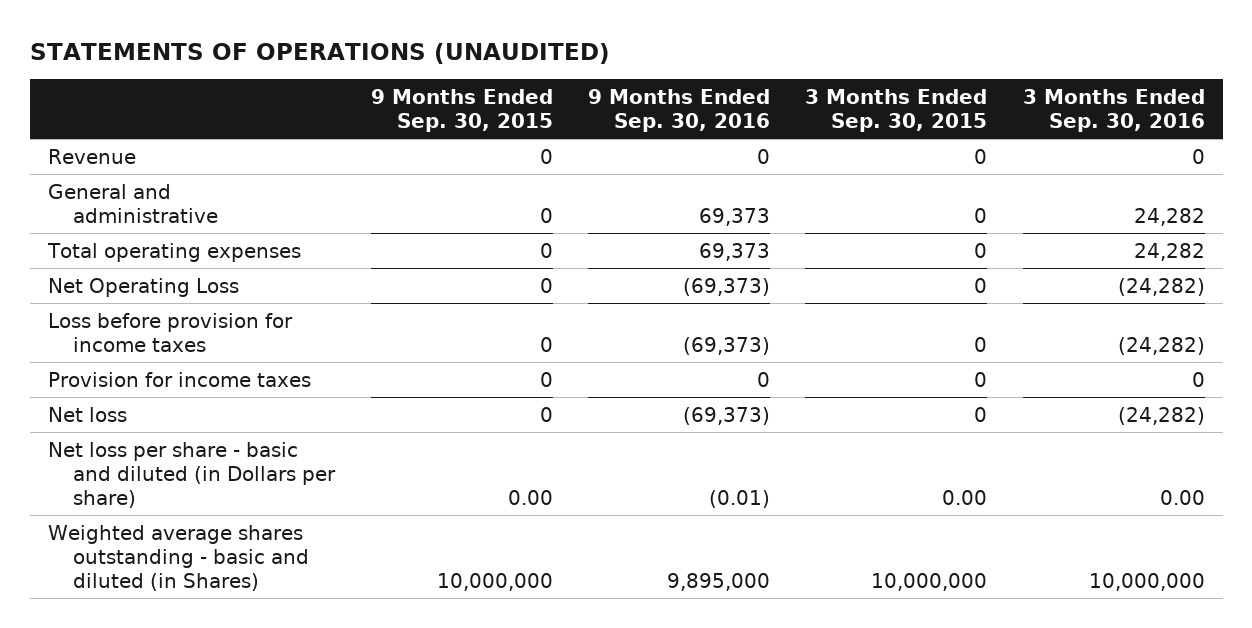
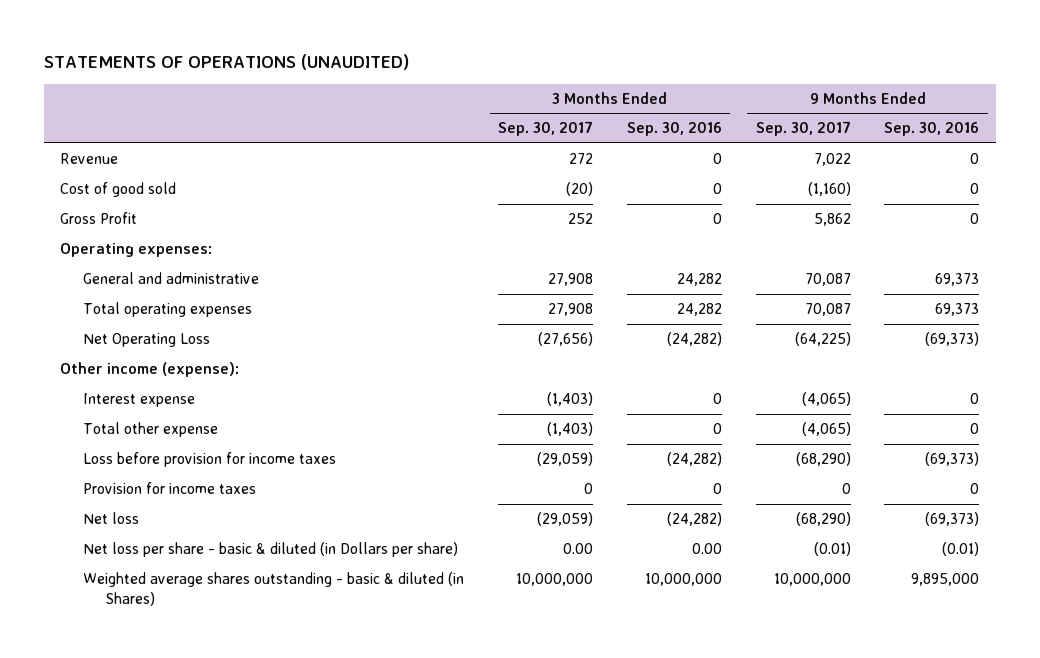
- | 9 Months Ended Sep. 30, 2015 | 9 Months Ended Sep. 30, 2016 | 3 Months Ended Sep. 30, 2015 | 3 Months Ended Sep. 30, 2016
+ | 3 Months Ended Sep. 30, 2017 | 3 Months Ended Sep. 30, 2016 | 9 Months Ended Sep. 30, 2017 | 9 Months Ended Sep. 30, 2016
+ Cost of good sold | (20) | 0 | (1,160) | 0
+ Gross Profit | 252 | 0 | 5,862 | 0
+ Operating expenses:
+ Other income (expense):
+ Interest expense | (1,403) | 0 | (4,065) | 0
+ Total other expense | (1,403) | 0 | (4,065) | 0
- Net loss per share - basic and diluted (in Dollars per share) | 0.00 | (0.01) | 0.00 | 0.00
- Weighted average shares outstanding - basic and diluted (in Shares) | 10,000,000 | 9,895,000 | 10,000,000 | 10,000,000
+ Net loss per share - basic & diluted (in Dollars per share) | 0.00 | 0.00 | (0.01) | (0.01)
+ Weighted average shares outstanding - basic & diluted (in Shares) | 10,000,000 | 10,000,000 | 10,000,000 | 9,895,000

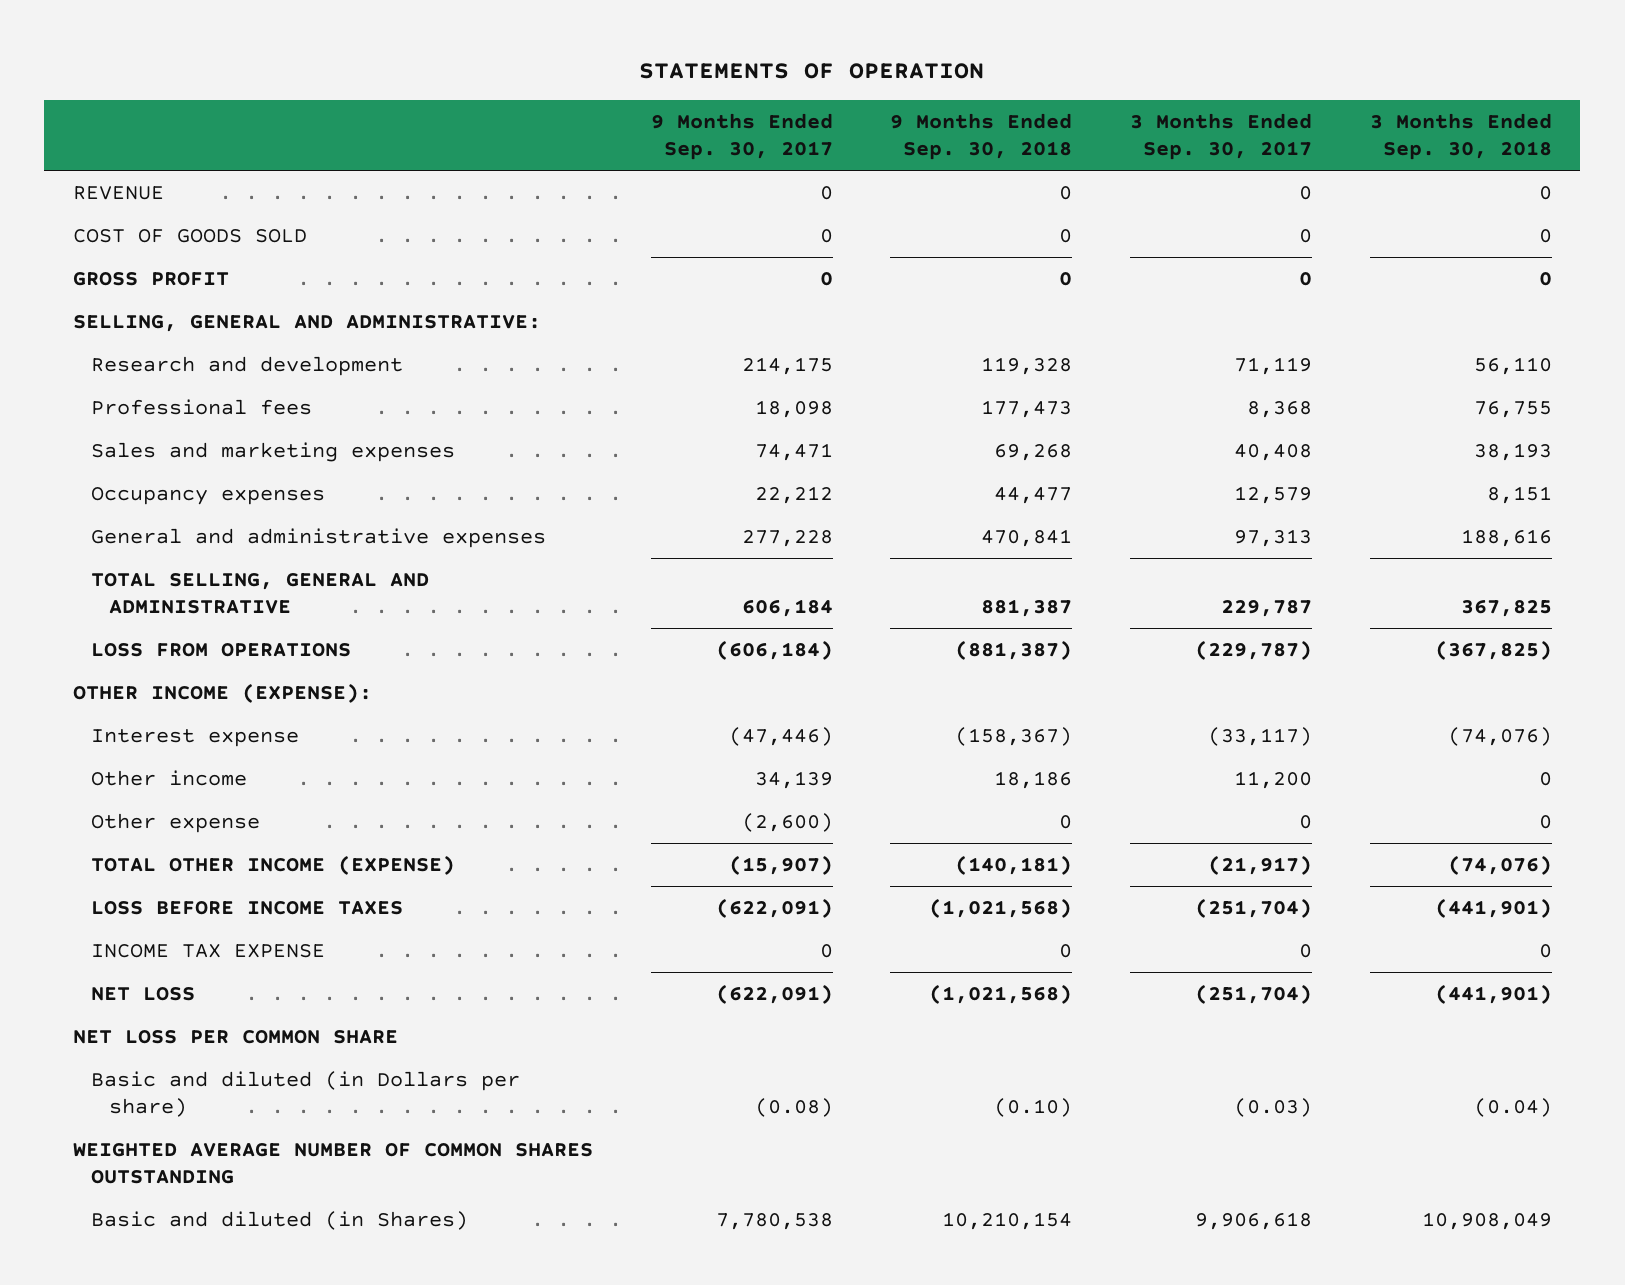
- STATEMENTS OF OPERATIONS (UNAUDITED)
+ STATEMENTS OF OPERATION
- | 3 Months Ended Sep. 30, 2017 | 3 Months Ended Sep. 30, 2016 | 9 Months Ended Sep. 30, 2017 | 9 Months Ended Sep. 30, 2016
+ | 9 Months Ended Sep. 30, 2017 | 9 Months Ended Sep. 30, 2018 | 3 Months Ended Sep. 30, 2017 | 3 Months Ended Sep. 30, 2018
- Revenue | 272 | 0 | 7,022 | 0
- Cost of good sold | (20) | 0 | (1,160) | 0
- Gross Profit | 252 | 0 | 5,862 | 0
- Operating expenses:
- General and administrative | 27,908 | 24,282 | 70,087 | 69,373
- Total operating expenses | 27,908 | 24,282 | 70,087 | 69,373
- Net Operating Loss | (27,656) | (24,282) | (64,225) | (69,373)
- Other income (expense):
- Interest expense | (1,403) | 0 | (4,065) | 0
- Total other expense | (1,403) | 0 | (4,065) | 0
- Loss before provision for income taxes | (29,059) | (24,282) | (68,290) | (69,373)
- Provision for income taxes | 0 | 0 | 0 | 0
- Net loss | (29,059) | (24,282) | (68,290) | (69,373)
- Net loss per share - basic & diluted (in Dollars per share) | 0.00 | 0.00 | (0.01) | (0.01)
- Weighted average shares outstanding - basic & diluted (in Shares) | 10,000,000 | 10,000,000 | 10,000,000 | 9,895,000
+ REVENUE | 0 | 0 | 0 | 0
+ COST OF GOODS SOLD | 0 | 0 | 0 | 0
+ GROSS PROFIT | 0 | 0 | 0 | 0
+ SELLING, GENERAL AND ADMINISTRATIVE:
+ Research and development | 214,175 | 119,328 | 71,119 | 56,110
+ Professional fees | 18,098 | 177,473 | 8,368 | 76,755
+ Sales and marketing expenses | 74,471 | 69,268 | 40,408 | 38,193
+ Occupancy expenses | 22,212 | 44,477 | 12,579 | 8,151
+ General and administrative expenses | 277,228 | 470,841 | 97,313 | 188,616
+ TOTAL SELLING, GENERAL AND ADMINISTRATIVE | 606,184 | 881,387 | 229,787 | 367,825
+ LOSS FROM OPERATIONS | (606,184) | (881,387) | (229,787) | (367,825)
+ OTHER INCOME (EXPENSE):
+ Interest expense | (47,446) | (158,367) | (33,117) | (74,076)
+ Other income | 34,139 | 18,186 | 11,200 | 0
+ Other expense | (2,600) | 0 | 0 | 0
+ TOTAL OTHER INCOME (EXPENSE) | (15,907) | (140,181) | (21,917) | (74,076)
+ LOSS BEFORE INCOME TAXES | (622,091) | (1,021,568) | (251,704) | (441,901)
+ INCOME TAX EXPENSE | 0 | 0 | 0 | 0
+ NET LOSS | (622,091) | (1,021,568) | (251,704) | (441,901)
+ NET LOSS PER COMMON SHARE
+ Basic and diluted (in Dollars per share) | (0.08) | (0.10) | (0.03) | (0.04)
+ WEIGHTED AVERAGE NUMBER OF COMMON SHARES OUTSTANDING
+ Basic and diluted (in Shares) | 7,780,538 | 10,210,154 | 9,906,618 | 10,908,049

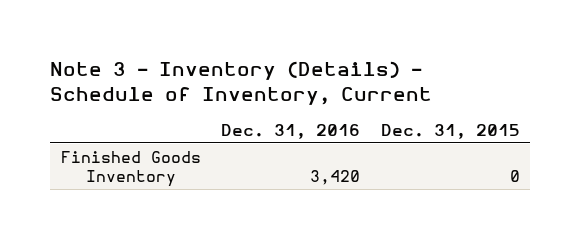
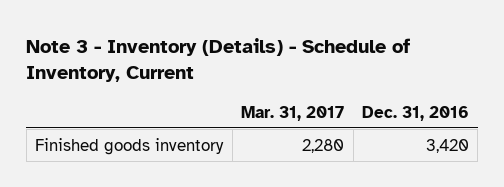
- | Dec. 31, 2016 | Dec. 31, 2015
+ | Mar. 31, 2017 | Dec. 31, 2016
- Finished Goods Inventory | 3,420 | 0
+ Finished goods inventory | 2,280 | 3,420

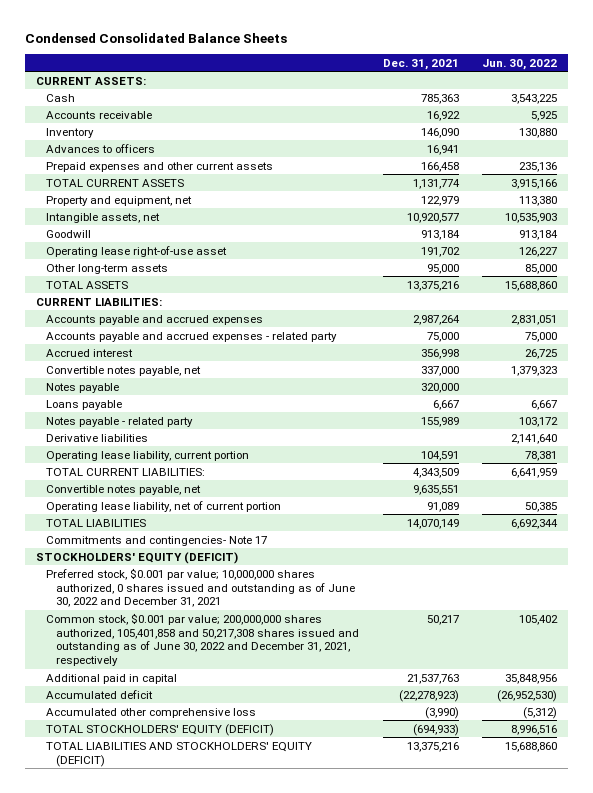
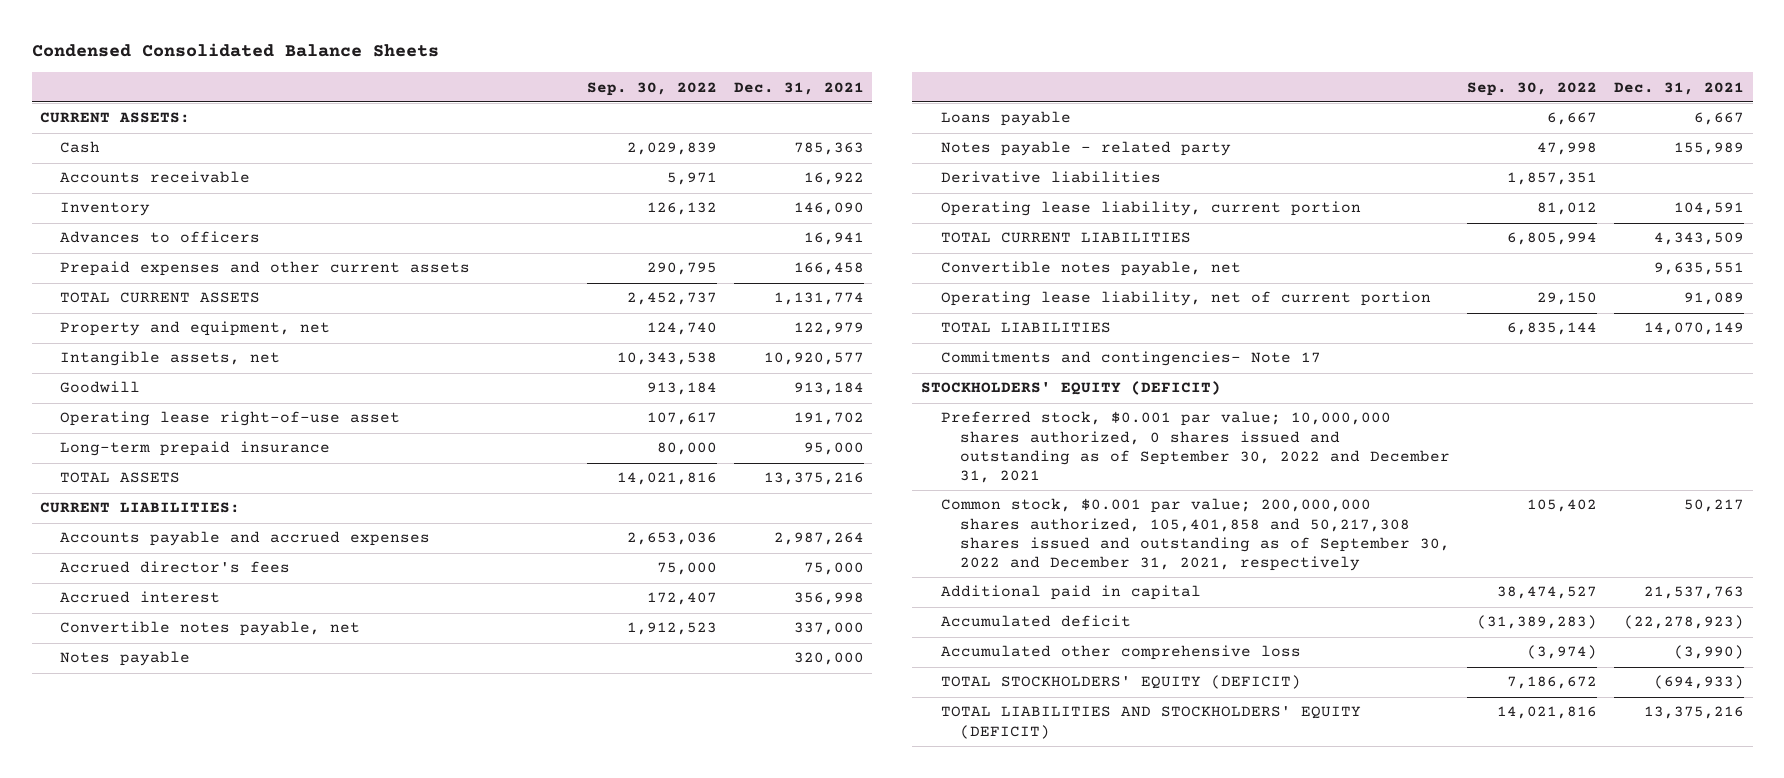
- | Dec. 31, 2021 | Jun. 30, 2022
+ | Sep. 30, 2022 | Dec. 31, 2021
- Other long-term assets | 95,000 | 85,000
+ Long-term prepaid insurance | 80,000 | 95,000
- Accounts payable and accrued expenses - related party | 75,000 | 75,000
+ Accrued director's fees | 75,000 | 75,000
- TOTAL CURRENT LIABILITIES: | 4,343,509 | 6,641,959
+ TOTAL CURRENT LIABILITIES | 6,805,994 | 4,343,509
- Preferred stock, $0.001 par value; 10,000,000 shares authorized, 0 shares issued and outstanding as of June 30, 2022 and December 31, 2021
- Common stock, $0.001 par value; 200,000,000 shares authorized, 105,401,858 and 50,217,308 shares issued and outstanding as of June 30, 2022 and December 31, 2021, respectively | 50,217 | 105,402
+ Preferred stock, $0.001 par value; 10,000,000 shares authorized, 0 shares issued and outstanding as of September 30, 2022 and December 31, 2021
+ Common stock, $0.001 par value; 200,000,000 shares authorized, 105,401,858 and 50,217,308 shares issued and outstanding as of September 30, 2022 and December 31, 2021, respectively | 105,402 | 50,217

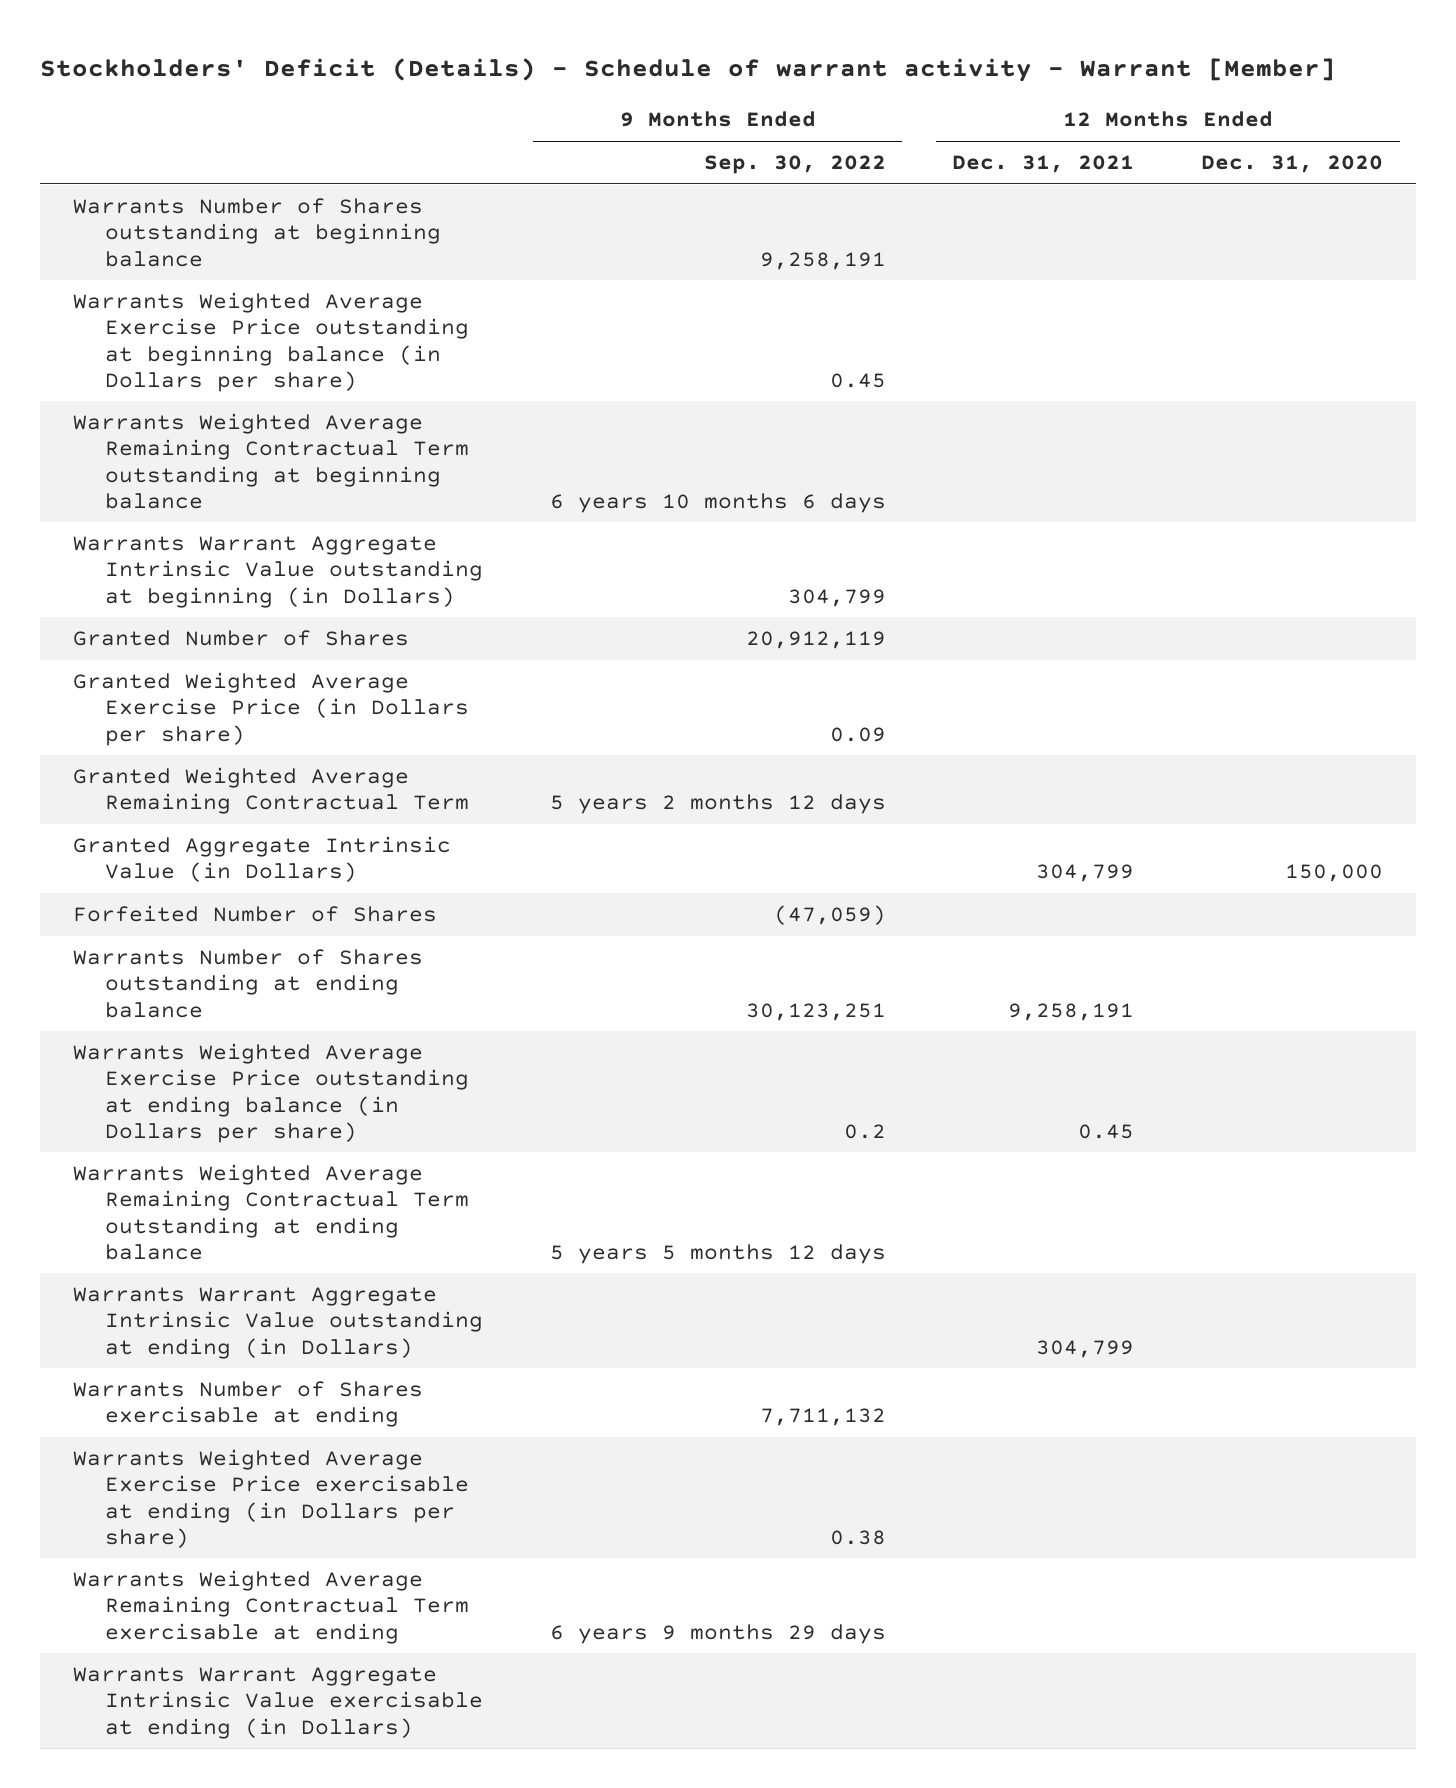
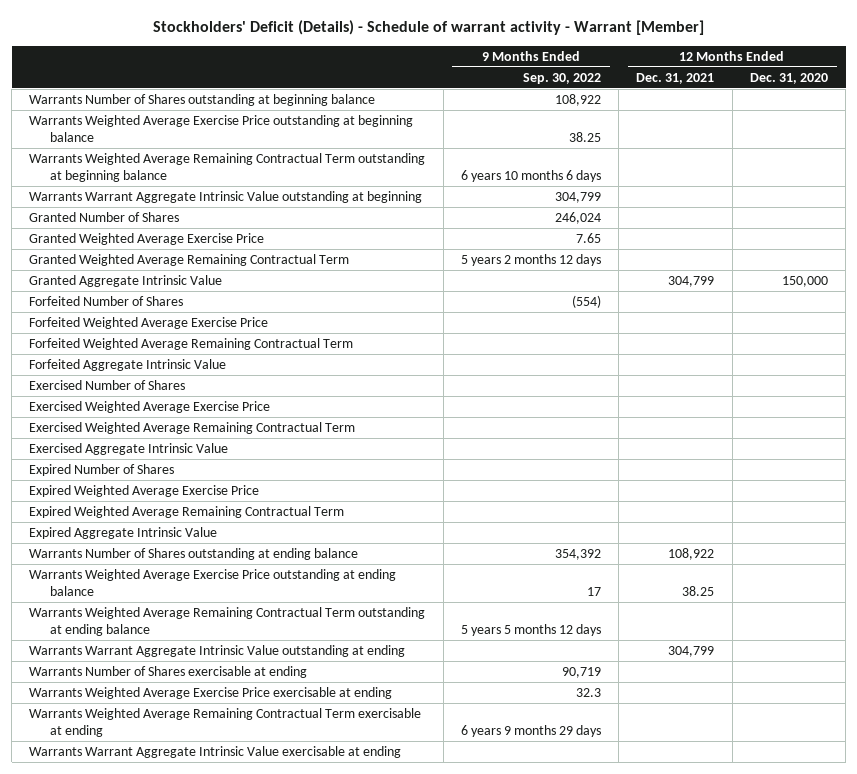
- Warrants Number of Shares outstanding at beginning balance | 9,258,191 | |
- Warrants Weighted Average Exercise Price outstanding at beginning balance (in Dollars per share) | 0.45 | |
+ Warrants Number of Shares outstanding at beginning balance | 108,922 | |
+ Warrants Weighted Average Exercise Price outstanding at beginning balance | 38.25 | |
- Warrants Warrant Aggregate Intrinsic Value outstanding at beginning (in Dollars) | 304,799 | |
- Granted Number of Shares | 20,912,119 | |
- Granted Weighted Average Exercise Price (in Dollars per share) | 0.09 | |
+ Warrants Warrant Aggregate Intrinsic Value outstanding at beginning | 304,799 | |
+ Granted Number of Shares | 246,024 | |
+ Granted Weighted Average Exercise Price | 7.65 | |
- Granted Aggregate Intrinsic Value (in Dollars) | | 304,799 | 150,000
- Forfeited Number of Shares | (47,059) | |
- Warrants Number of Shares outstanding at ending balance | 30,123,251 | 9,258,191 |
- Warrants Weighted Average Exercise Price outstanding at ending balance (in Dollars per share) | 0.2 | 0.45 |
+ Granted Aggregate Intrinsic Value | | 304,799 | 150,000
+ Forfeited Number of Shares | (554) | |
+ Forfeited Weighted Average Exercise Price
+ Forfeited Weighted Average Remaining Contractual Term
+ Forfeited Aggregate Intrinsic Value
+ Exercised Number of Shares
+ Exercised Weighted Average Exercise Price
+ Exercised Weighted Average Remaining Contractual Term
+ Exercised Aggregate Intrinsic Value
+ Expired Number of Shares
+ Expired Weighted Average Exercise Price
+ Expired Weighted Average Remaining Contractual Term
+ Expired Aggregate Intrinsic Value
+ Warrants Number of Shares outstanding at ending balance | 354,392 | 108,922 |
+ Warrants Weighted Average Exercise Price outstanding at ending balance | 17 | 38.25 |
- Warrants Warrant Aggregate Intrinsic Value outstanding at ending (in Dollars) | | 304,799 |
- Warrants Number of Shares exercisable at ending | 7,711,132 | |
- Warrants Weighted Average Exercise Price exercisable at ending (in Dollars per share) | 0.38 | |
+ Warrants Warrant Aggregate Intrinsic Value outstanding at ending | | 304,799 |
+ Warrants Number of Shares exercisable at ending | 90,719 | |
+ Warrants Weighted Average Exercise Price exercisable at ending | 32.3 | |
- Warrants Warrant Aggregate Intrinsic Value exercisable at ending (in Dollars)
+ Warrants Warrant Aggregate Intrinsic Value exercisable at ending

